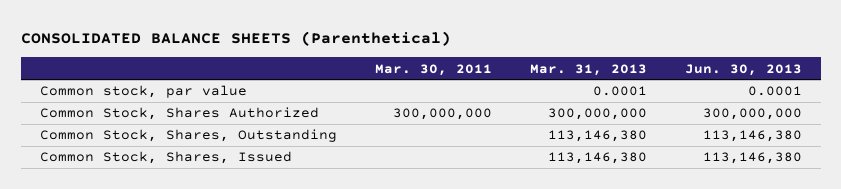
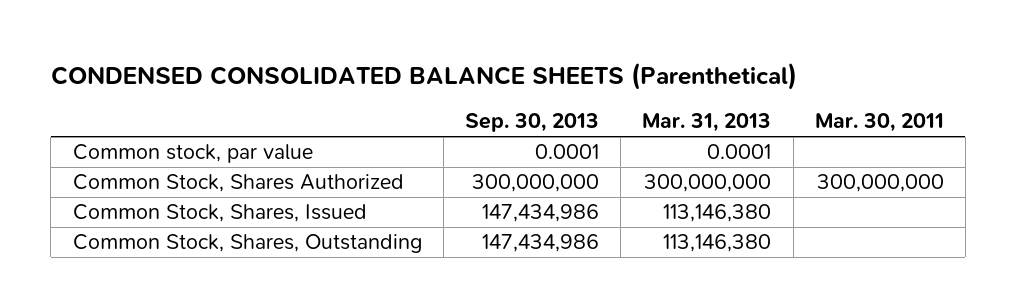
- CONSOLIDATED BALANCE SHEETS (Parenthetical)
+ CONDENSED CONSOLIDATED BALANCE SHEETS (Parenthetical)
- | Mar. 30, 2011 | Mar. 31, 2013 | Jun. 30, 2013
+ | Sep. 30, 2013 | Mar. 31, 2013 | Mar. 30, 2011
moved down: Common Stock, Shares, Outstanding | 147,434,986 | 113,146,380 |

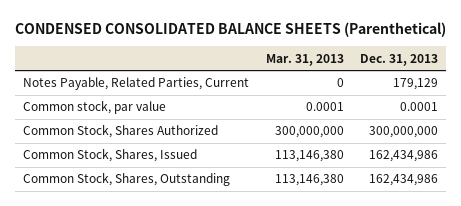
- | Sep. 30, 2013 | Mar. 31, 2013 | Mar. 30, 2011
+ | Mar. 31, 2013 | Dec. 31, 2013
+ Notes Payable, Related Parties, Current | 0 | 179,129

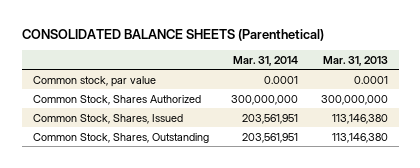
- CONDENSED CONSOLIDATED BALANCE SHEETS (Parenthetical)
+ CONSOLIDATED BALANCE SHEETS (Parenthetical)
- | Mar. 31, 2013 | Dec. 31, 2013
+ | Mar. 31, 2014 | Mar. 31, 2013
- Notes Payable, Related Parties, Current | 0 | 179,129

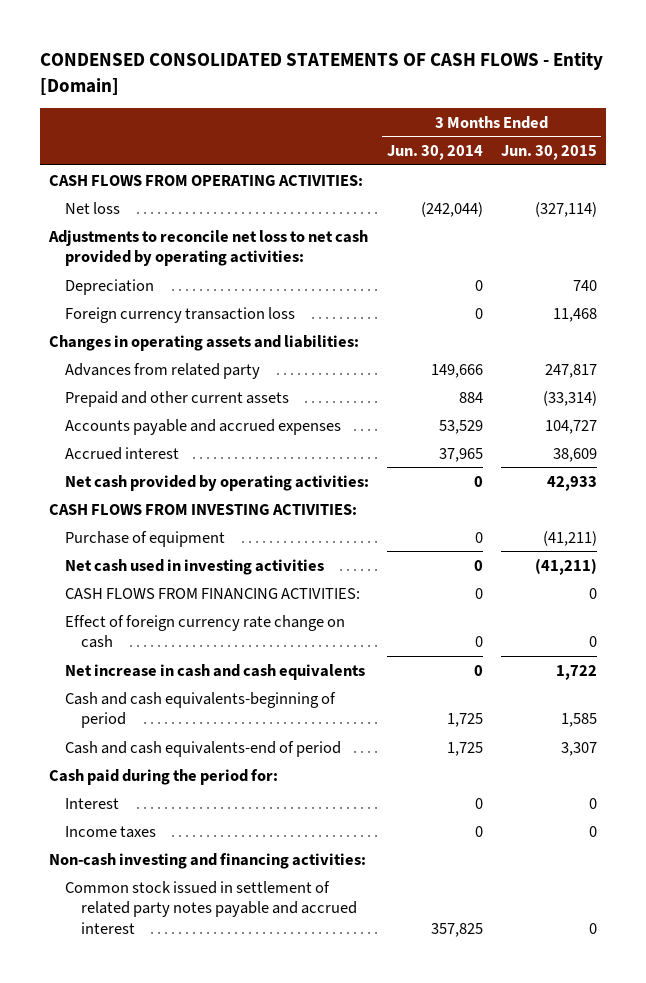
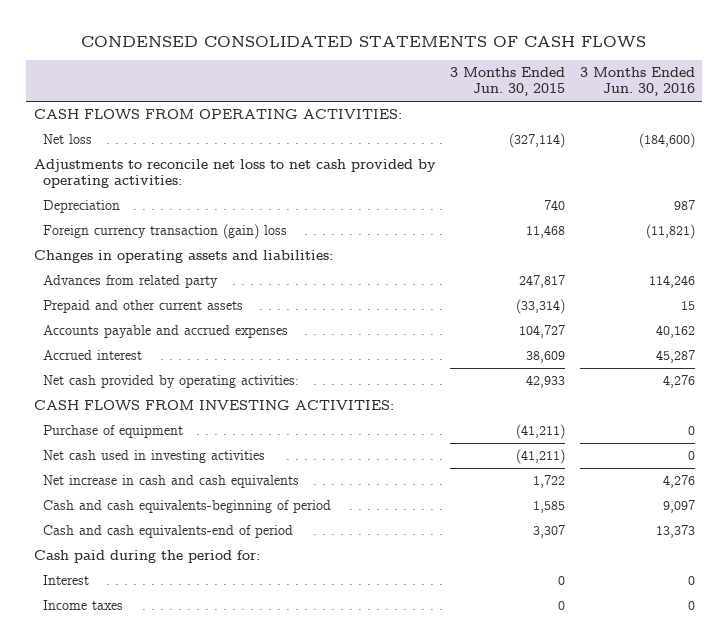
- CONDENSED CONSOLIDATED STATEMENTS OF CASH FLOWS - Entity [Domain]
+ CONDENSED CONSOLIDATED STATEMENTS OF CASH FLOWS
- | 3 Months Ended Jun. 30, 2014 | 3 Months Ended Jun. 30, 2015
+ | 3 Months Ended Jun. 30, 2015 | 3 Months Ended Jun. 30, 2016
- Foreign currency transaction loss | 0 | 11,468
+ Foreign currency transaction (gain) loss | 11,468 | (11,821)
- CASH FLOWS FROM FINANCING ACTIVITIES: | 0 | 0
- Effect of foreign currency rate change on cash | 0 | 0
- Non-cash investing and financing activities:
- Common stock issued in settlement of related party notes payable and accrued interest | 357,825 | 0

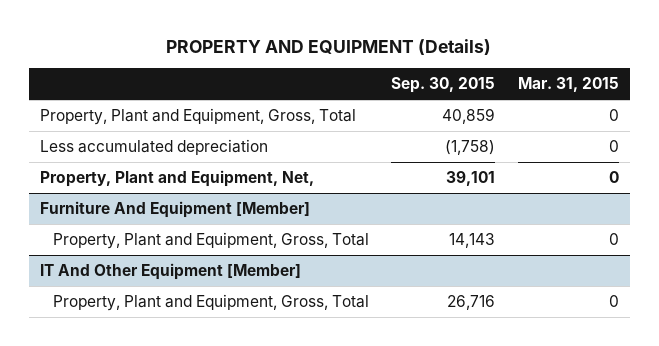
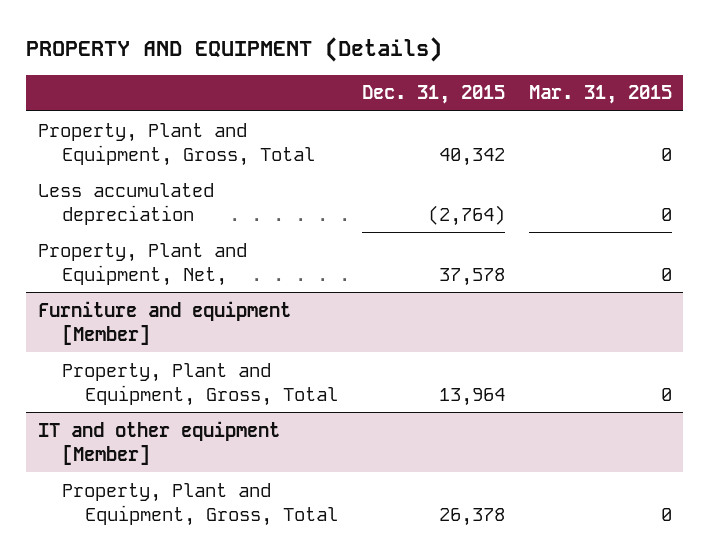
- | Sep. 30, 2015 | Mar. 31, 2015
+ | Dec. 31, 2015 | Mar. 31, 2015
- Furniture And Equipment [Member]
+ Furniture and equipment [Member]
- IT And Other Equipment [Member]
+ IT and other equipment [Member]

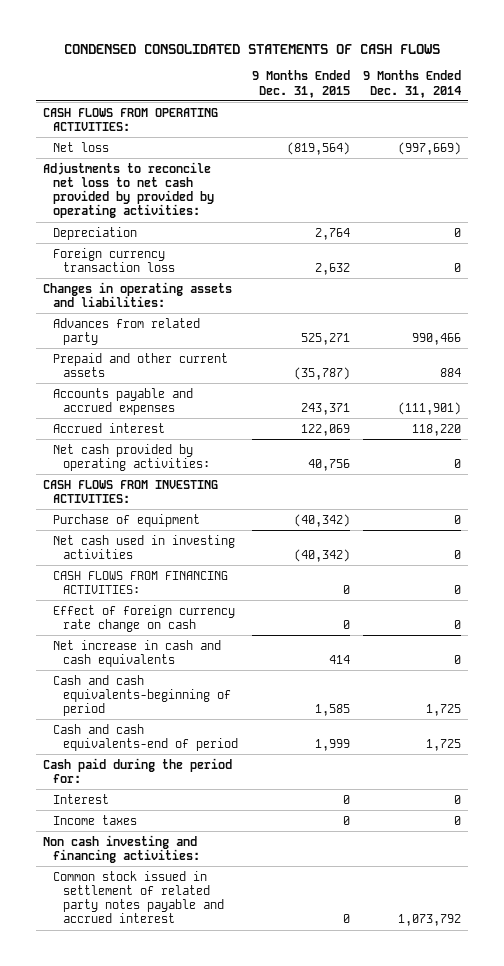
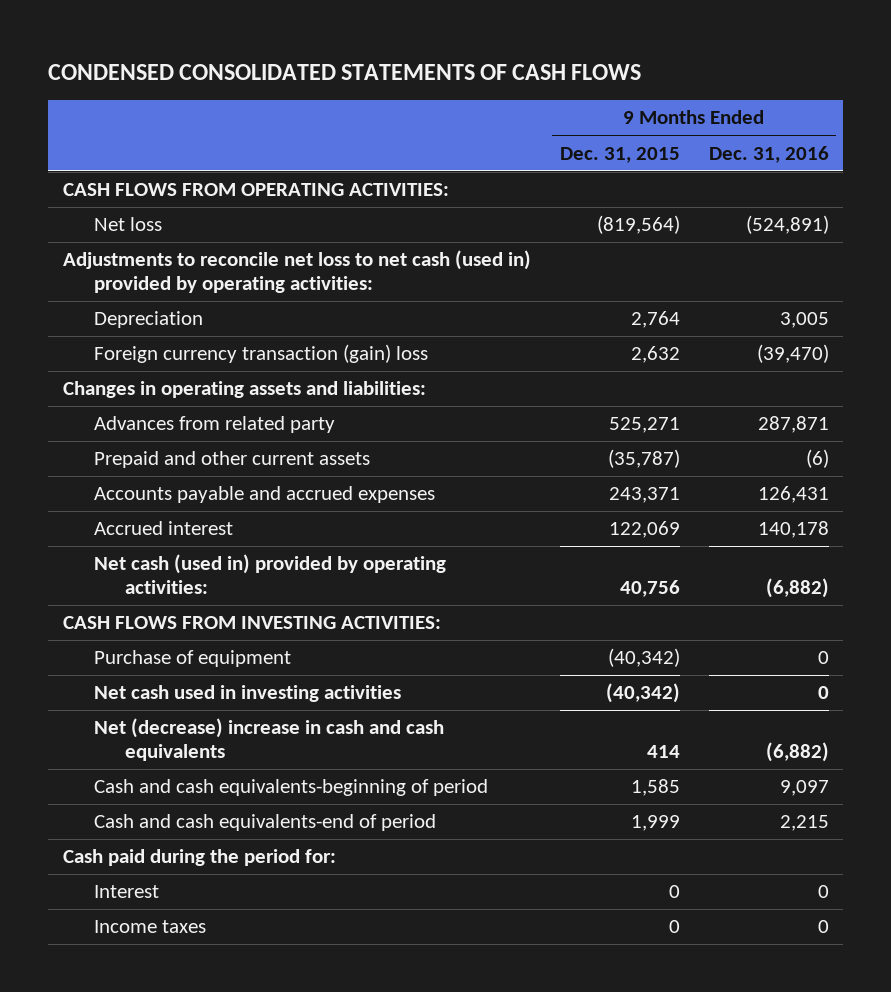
- | 9 Months Ended Dec. 31, 2015 | 9 Months Ended Dec. 31, 2014
+ | 9 Months Ended Dec. 31, 2015 | 9 Months Ended Dec. 31, 2016
- Adjustments to reconcile net loss to net cash provided by provided by operating activities:
+ Adjustments to reconcile net loss to net cash (used in) provided by operating activities:
- Foreign currency transaction loss | 2,632 | 0
+ Foreign currency transaction (gain) loss | 2,632 | (39,470)
- Net cash provided by operating activities: | 40,756 | 0
+ Net cash (used in) provided by operating activities: | 40,756 | (6,882)
- CASH FLOWS FROM FINANCING ACTIVITIES: | 0 | 0
- Effect of foreign currency rate change on cash | 0 | 0
- Net increase in cash and cash equivalents | 414 | 0
+ Net (decrease) increase in cash and cash equivalents | 414 | (6,882)
- Non cash investing and financing activities:
- Common stock issued in settlement of related party notes payable and accrued interest | 0 | 1,073,792

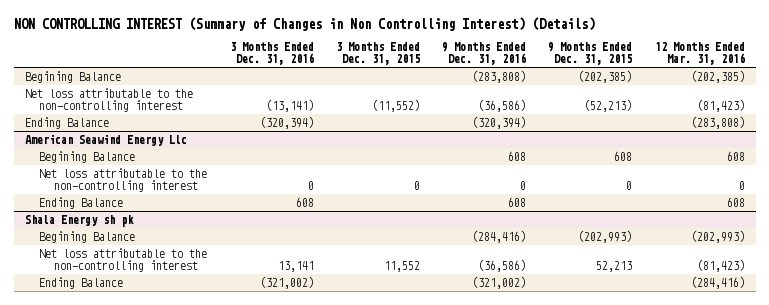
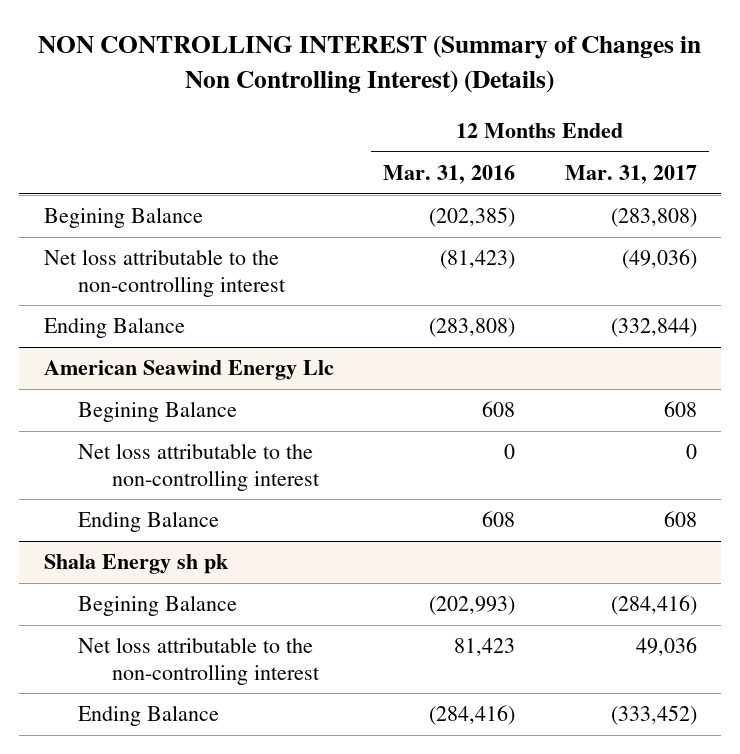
- | 3 Months Ended Dec. 31, 2016 | 3 Months Ended Dec. 31, 2015 | 9 Months Ended Dec. 31, 2016 | 9 Months Ended Dec. 31, 2015 | 12 Months Ended Mar. 31, 2016
+ | 12 Months Ended Mar. 31, 2016 | 12 Months Ended Mar. 31, 2017
@ Shala Energy sh pk
- Net loss attributable to the non-controlling interest | 13,141 | 11,552 | (36,586) | 52,213 | (81,423)
+ Net loss attributable to the non-controlling interest | 81,423 | 49,036

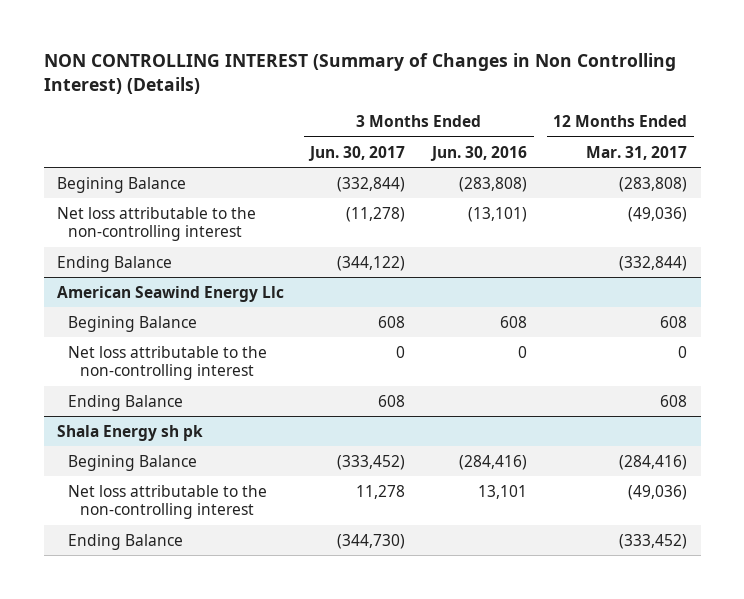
- | 12 Months Ended Mar. 31, 2016 | 12 Months Ended Mar. 31, 2017
+ | 3 Months Ended Jun. 30, 2017 | 3 Months Ended Jun. 30, 2016 | 12 Months Ended Mar. 31, 2017
@ Shala Energy sh pk
- Net loss attributable to the non-controlling interest | 81,423 | 49,036
+ Net loss attributable to the non-controlling interest | 11,278 | 13,101 | (49,036)

